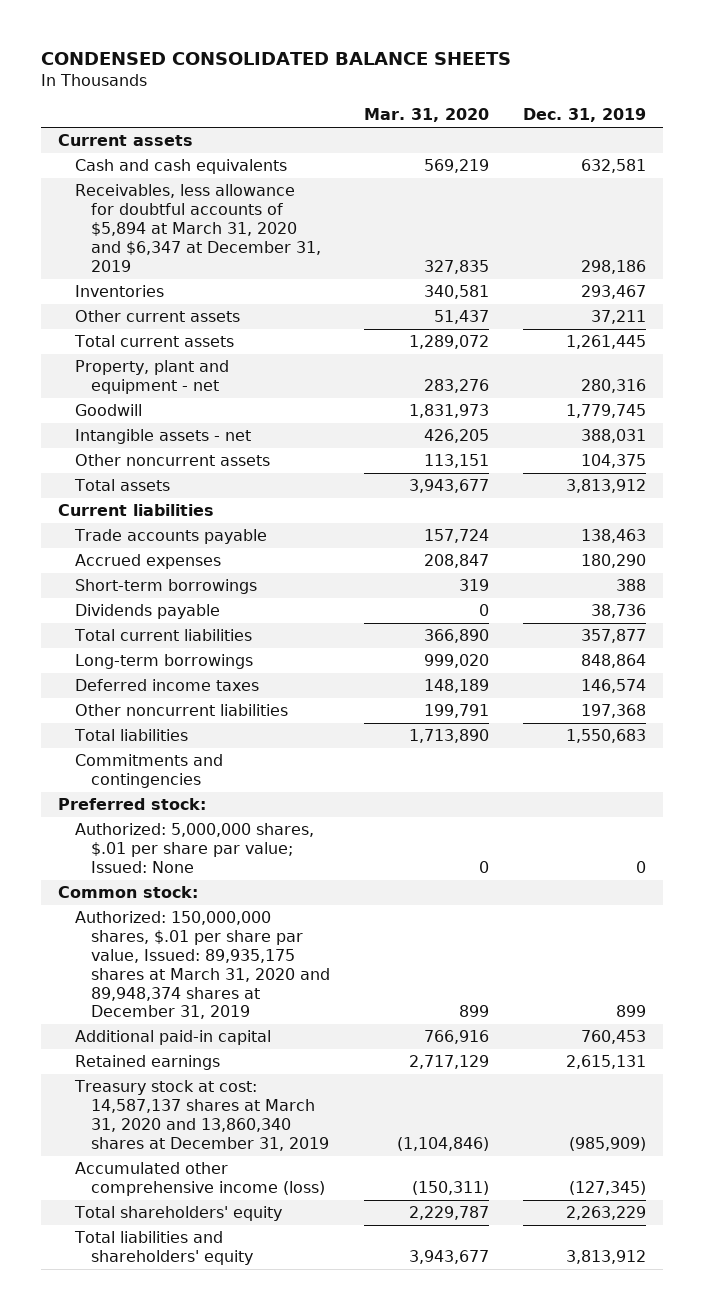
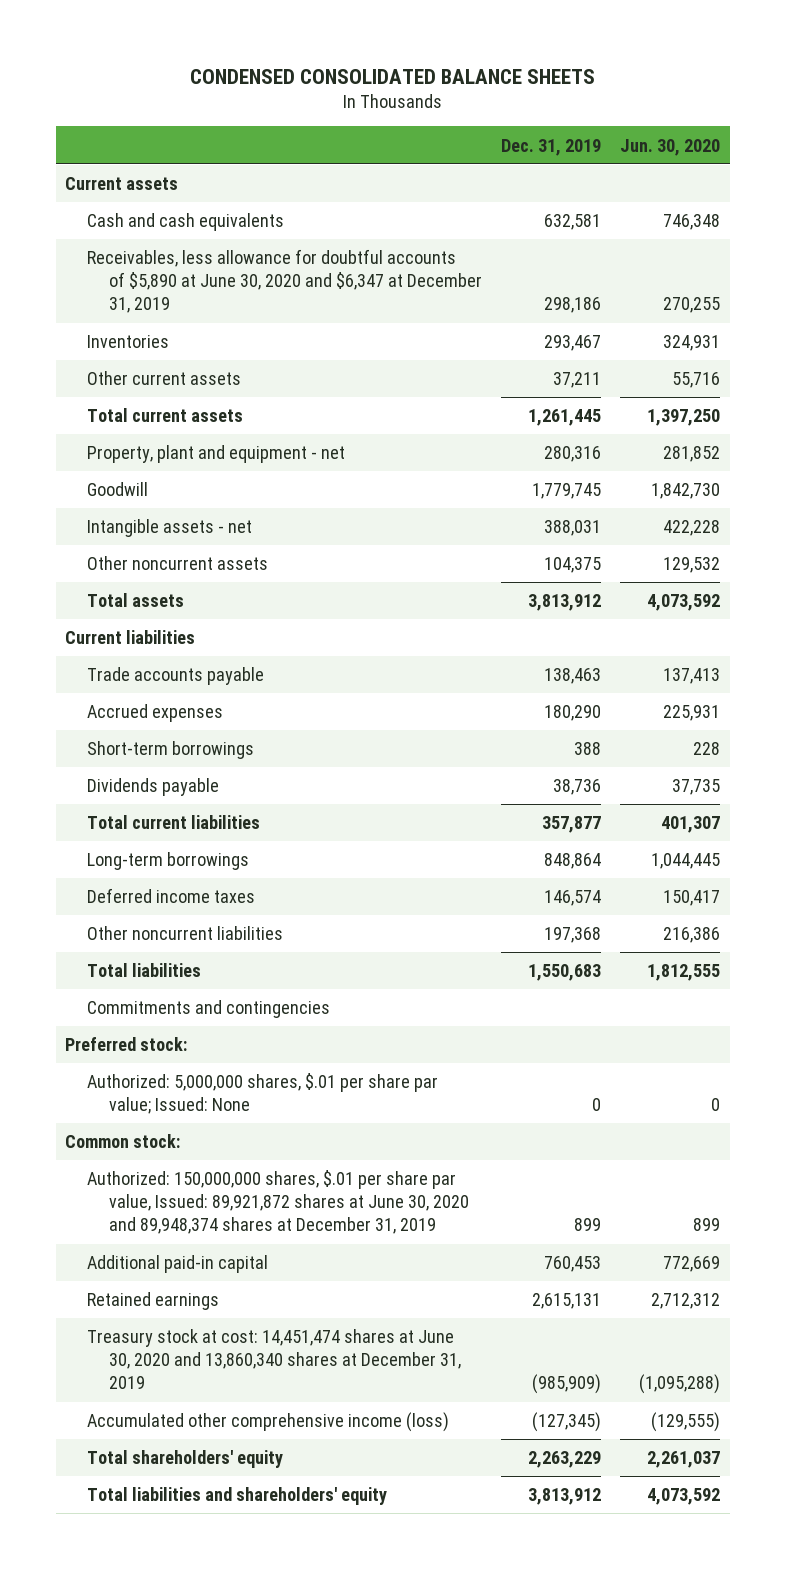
- | Mar. 31, 2020 | Dec. 31, 2019
+ | Dec. 31, 2019 | Jun. 30, 2020
- Receivables, less allowance for doubtful accounts of $5,894 at March 31, 2020 and $6,347 at December 31, 2019 | 327,835 | 298,186
+ Receivables, less allowance for doubtful accounts of $5,890 at June 30, 2020 and $6,347 at December 31, 2019 | 298,186 | 270,255
- Authorized: 150,000,000 shares, $.01 per share par value, Issued: 89,935,175 shares at March 31, 2020 and 89,948,374 shares at December 31, 2019 | 899 | 899
+ Authorized: 150,000,000 shares, $.01 per share par value, Issued: 89,921,872 shares at June 30, 2020 and 89,948,374 shares at December 31, 2019 | 899 | 899
- Treasury stock at cost: 14,587,137 shares at March 31, 2020 and 13,860,340 shares at December 31, 2019 | (1,104,846) | (985,909)
+ Treasury stock at cost: 14,451,474 shares at June 30, 2020 and 13,860,340 shares at December 31, 2019 | (985,909) | (1,095,288)

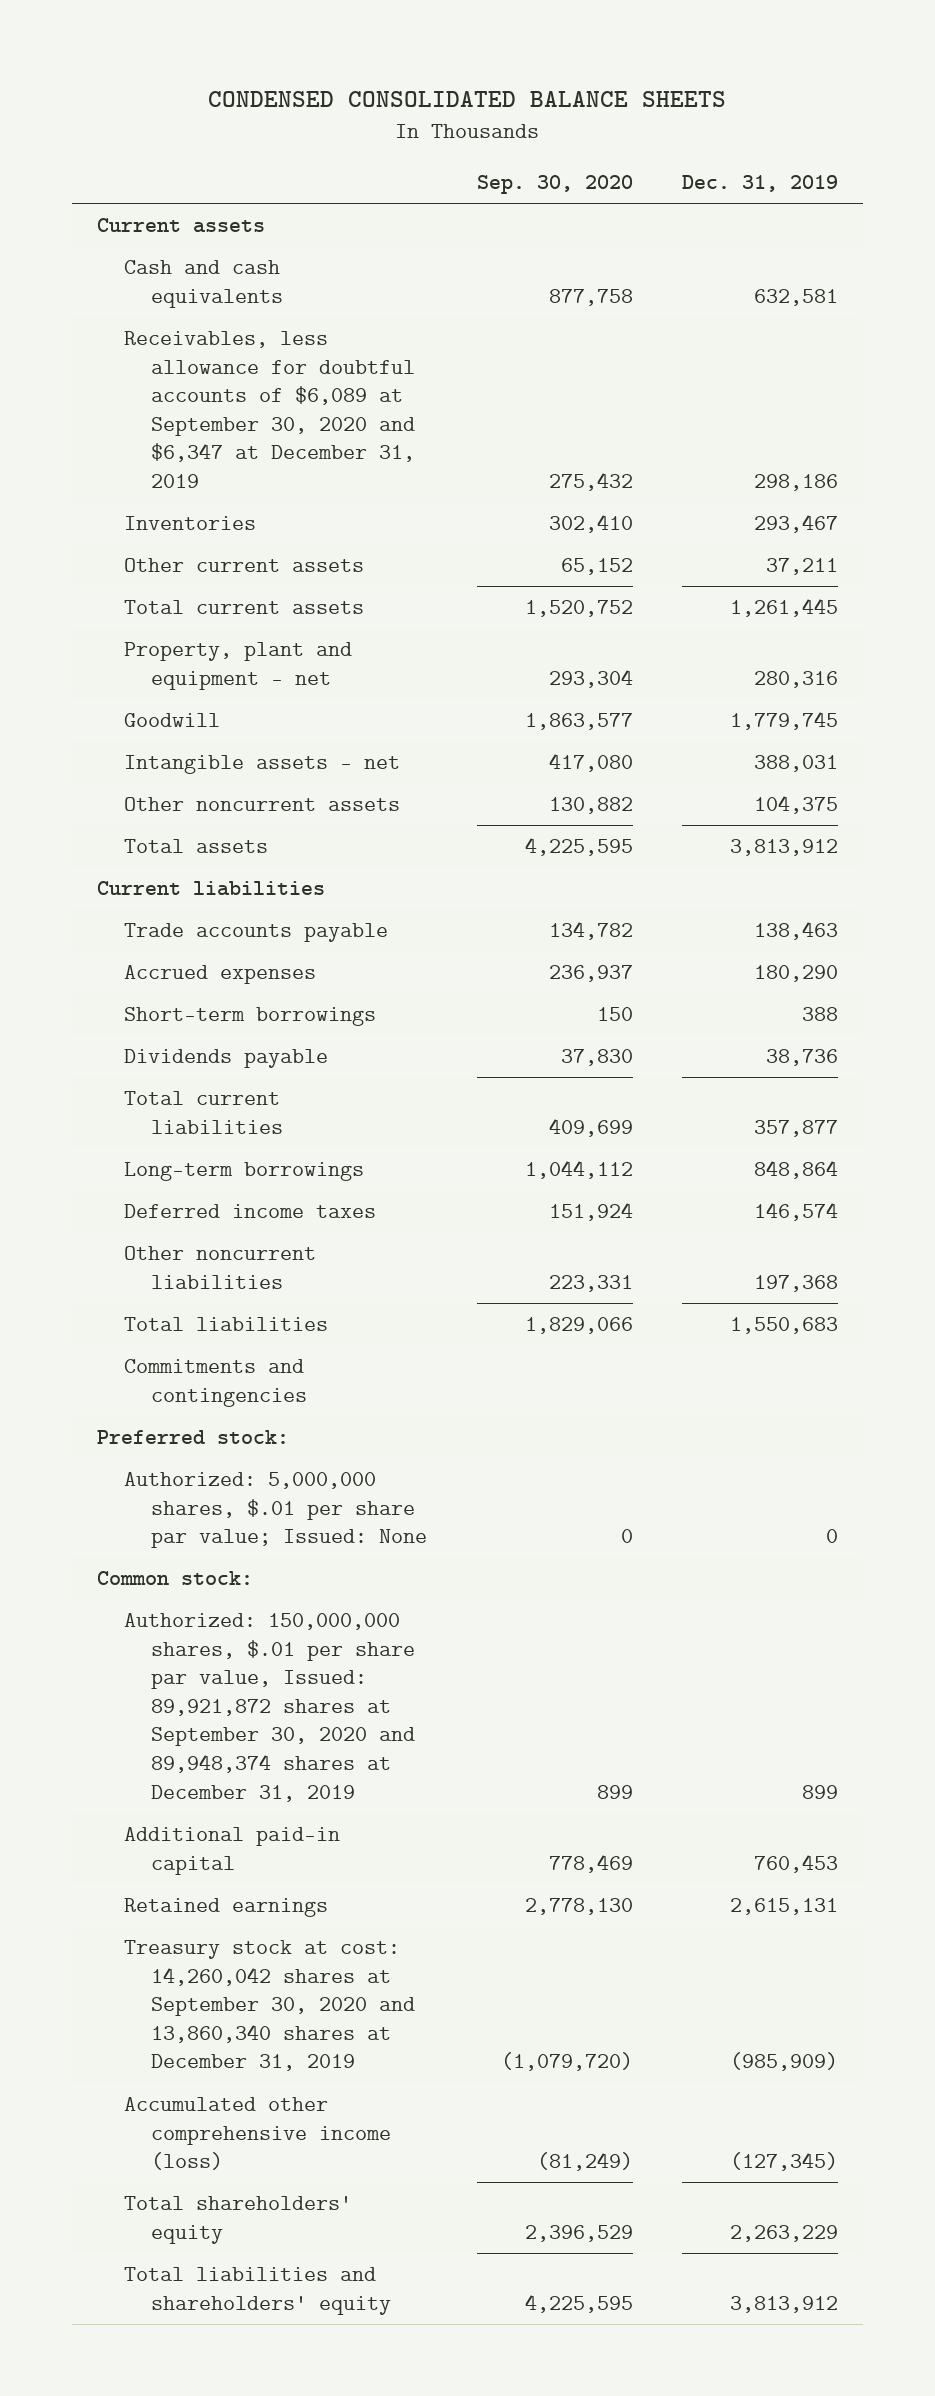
- | Dec. 31, 2019 | Jun. 30, 2020
+ | Sep. 30, 2020 | Dec. 31, 2019
- Receivables, less allowance for doubtful accounts of $5,890 at June 30, 2020 and $6,347 at December 31, 2019 | 298,186 | 270,255
+ Receivables, less allowance for doubtful accounts of $6,089 at September 30, 2020 and $6,347 at December 31, 2019 | 275,432 | 298,186
- Authorized: 150,000,000 shares, $.01 per share par value, Issued: 89,921,872 shares at June 30, 2020 and 89,948,374 shares at December 31, 2019 | 899 | 899
+ Authorized: 150,000,000 shares, $.01 per share par value, Issued: 89,921,872 shares at September 30, 2020 and 89,948,374 shares at December 31, 2019 | 899 | 899
- Treasury stock at cost: 14,451,474 shares at June 30, 2020 and 13,860,340 shares at December 31, 2019 | (985,909) | (1,095,288)
+ Treasury stock at cost: 14,260,042 shares at September 30, 2020 and 13,860,340 shares at December 31, 2019 | (1,079,720) | (985,909)

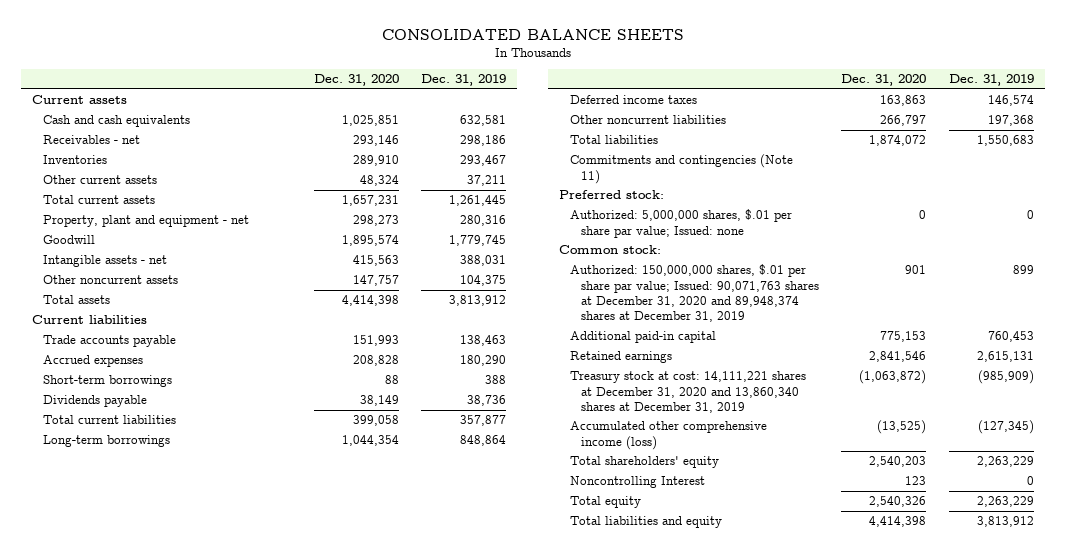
- CONDENSED CONSOLIDATED BALANCE SHEETS
+ CONSOLIDATED BALANCE SHEETS
- | Sep. 30, 2020 | Dec. 31, 2019
+ | Dec. 31, 2020 | Dec. 31, 2019
- Receivables, less allowance for doubtful accounts of $6,089 at September 30, 2020 and $6,347 at December 31, 2019 | 275,432 | 298,186
+ Receivables - net | 293,146 | 298,186
- Commitments and contingencies
+ Commitments and contingencies (Note 11)
- Authorized: 5,000,000 shares, $.01 per share par value; Issued: None | 0 | 0
+ Authorized: 5,000,000 shares, $.01 per share par value; Issued: none | 0 | 0
- Authorized: 150,000,000 shares, $.01 per share par value, Issued: 89,921,872 shares at September 30, 2020 and 89,948,374 shares at December 31, 2019 | 899 | 899
+ Authorized: 150,000,000 shares, $.01 per share par value; Issued: 90,071,763 shares at December 31, 2020 and 89,948,374 shares at December 31, 2019 | 901 | 899
- Treasury stock at cost: 14,260,042 shares at September 30, 2020 and 13,860,340 shares at December 31, 2019 | (1,079,720) | (985,909)
+ Treasury stock at cost: 14,111,221 shares at December 31, 2020 and 13,860,340 shares at December 31, 2019 | (1,063,872) | (985,909)
- Total liabilities and shareholders' equity | 4,225,595 | 3,813,912
+ Noncontrolling Interest | 123 | 0
+ Total equity | 2,540,326 | 2,263,229
+ Total liabilities and equity | 4,414,398 | 3,813,912

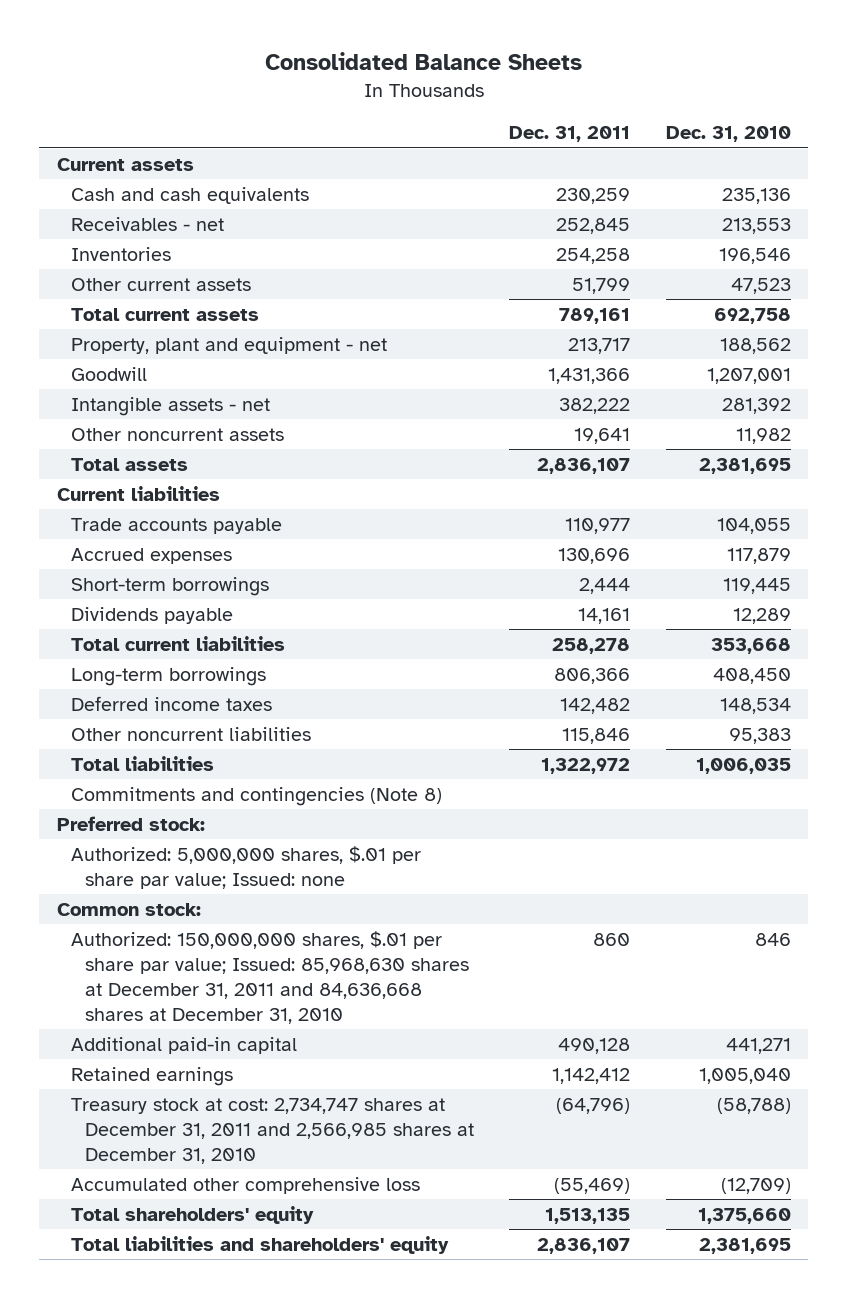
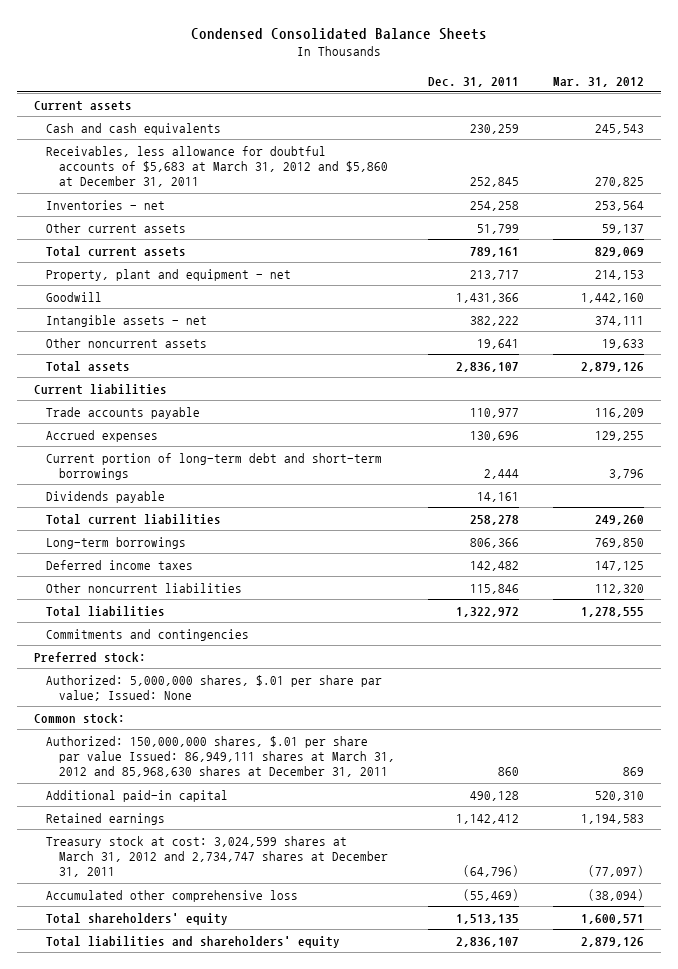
- Consolidated Balance Sheets
+ Condensed Consolidated Balance Sheets
- | Dec. 31, 2011 | Dec. 31, 2010
+ | Dec. 31, 2011 | Mar. 31, 2012
- Receivables - net | 252,845 | 213,553
- Inventories | 254,258 | 196,546
+ Receivables, less allowance for doubtful accounts of $5,683 at March 31, 2012 and $5,860 at December 31, 2011 | 252,845 | 270,825
+ Inventories - net | 254,258 | 253,564
- Short-term borrowings | 2,444 | 119,445
+ Current portion of long-term debt and short-term borrowings | 2,444 | 3,796
- Commitments and contingencies (Note 8)
+ Commitments and contingencies
- Authorized: 5,000,000 shares, $.01 per share par value; Issued: none
+ Authorized: 5,000,000 shares, $.01 per share par value; Issued: None
- Authorized: 150,000,000 shares, $.01 per share par value; Issued: 85,968,630 shares at December 31, 2011 and 84,636,668 shares at December 31, 2010 | 860 | 846
+ Authorized: 150,000,000 shares, $.01 per share par value Issued: 86,949,111 shares at March 31, 2012 and 85,968,630 shares at December 31, 2011 | 860 | 869
- Treasury stock at cost: 2,734,747 shares at December 31, 2011 and 2,566,985 shares at December 31, 2010 | (64,796) | (58,788)
+ Treasury stock at cost: 3,024,599 shares at March 31, 2012 and 2,734,747 shares at December 31, 2011 | (64,796) | (77,097)

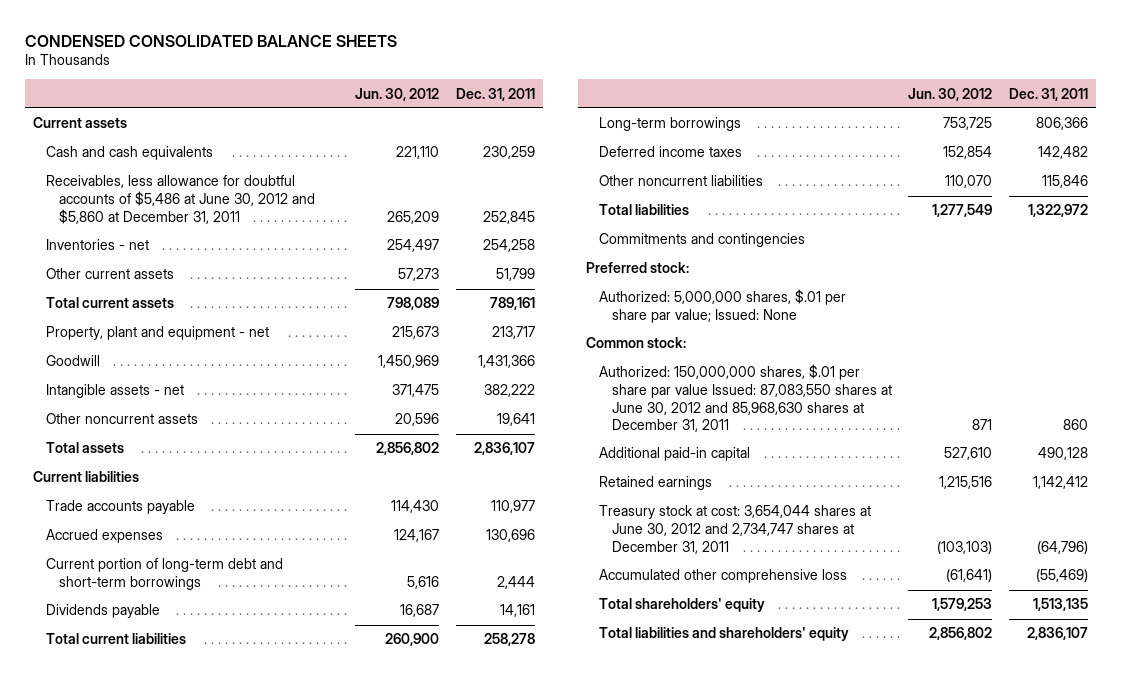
- Condensed Consolidated Balance Sheets
+ CONDENSED CONSOLIDATED BALANCE SHEETS
- | Dec. 31, 2011 | Mar. 31, 2012
+ | Jun. 30, 2012 | Dec. 31, 2011
- Receivables, less allowance for doubtful accounts of $5,683 at March 31, 2012 and $5,860 at December 31, 2011 | 252,845 | 270,825
+ Receivables, less allowance for doubtful accounts of $5,486 at June 30, 2012 and $5,860 at December 31, 2011 | 265,209 | 252,845
- Authorized: 150,000,000 shares, $.01 per share par value Issued: 86,949,111 shares at March 31, 2012 and 85,968,630 shares at December 31, 2011 | 860 | 869
+ Authorized: 150,000,000 shares, $.01 per share par value Issued: 87,083,550 shares at June 30, 2012 and 85,968,630 shares at December 31, 2011 | 871 | 860
- Treasury stock at cost: 3,024,599 shares at March 31, 2012 and 2,734,747 shares at December 31, 2011 | (64,796) | (77,097)
+ Treasury stock at cost: 3,654,044 shares at June 30, 2012 and 2,734,747 shares at December 31, 2011 | (103,103) | (64,796)

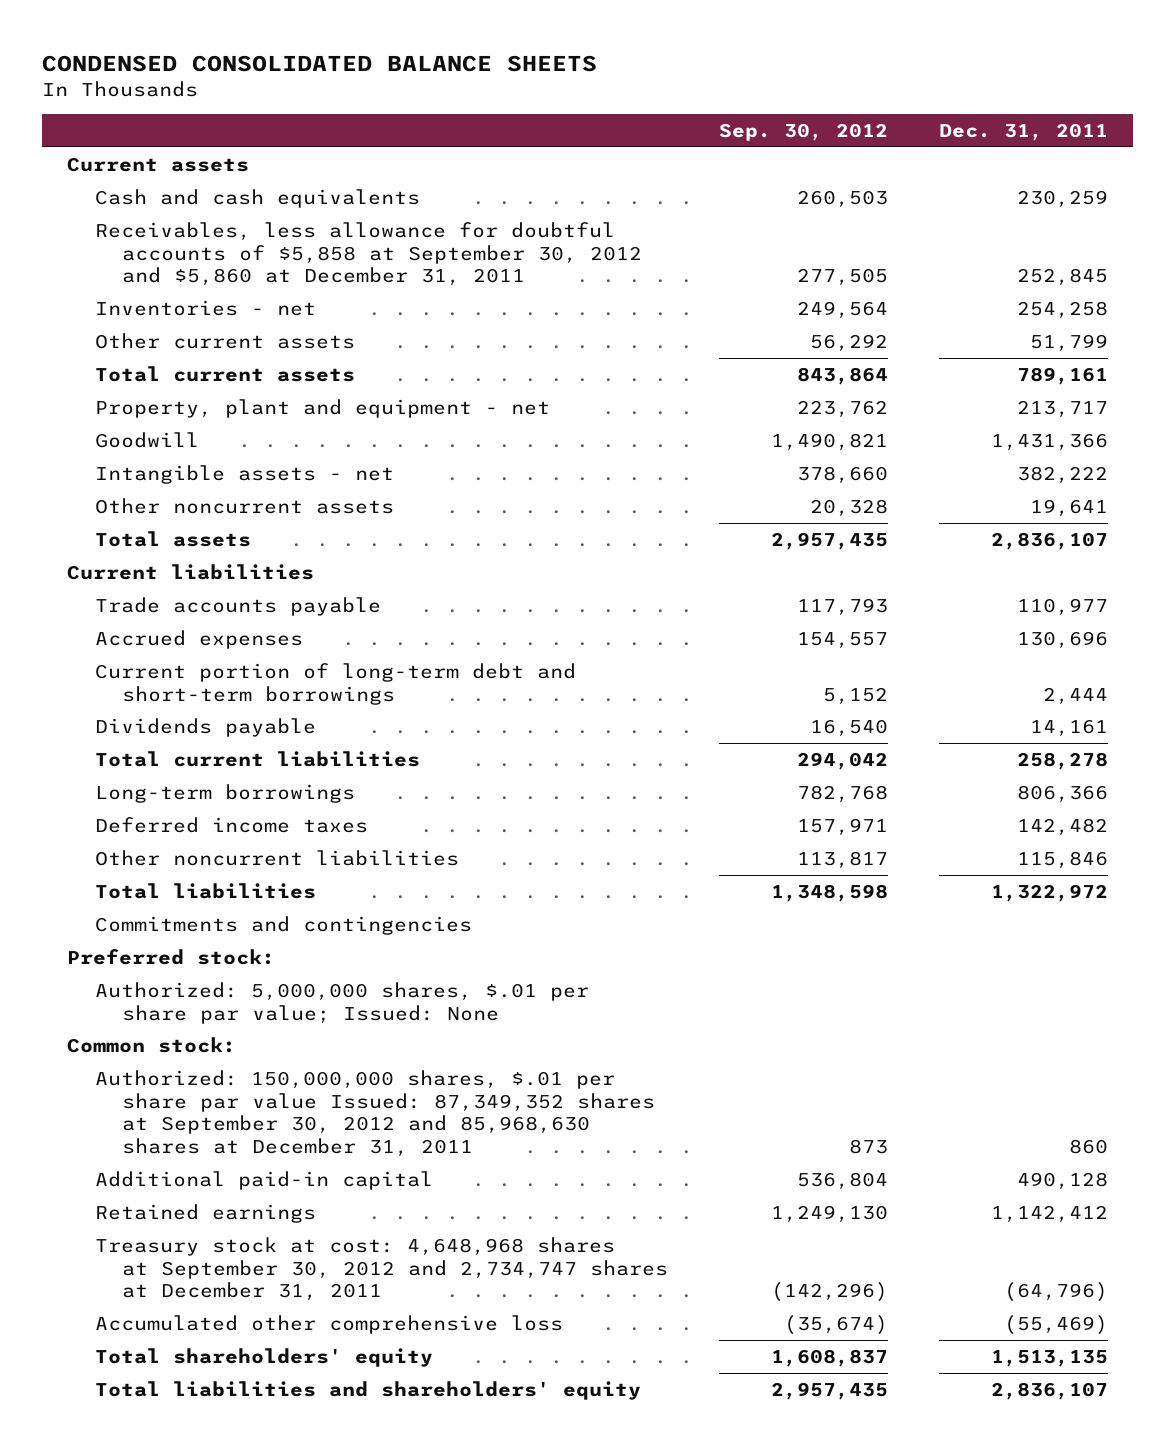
- | Jun. 30, 2012 | Dec. 31, 2011
+ | Sep. 30, 2012 | Dec. 31, 2011
- Receivables, less allowance for doubtful accounts of $5,486 at June 30, 2012 and $5,860 at December 31, 2011 | 265,209 | 252,845
+ Receivables, less allowance for doubtful accounts of $5,858 at September 30, 2012 and $5,860 at December 31, 2011 | 277,505 | 252,845
- Authorized: 150,000,000 shares, $.01 per share par value Issued: 87,083,550 shares at June 30, 2012 and 85,968,630 shares at December 31, 2011 | 871 | 860
+ Authorized: 150,000,000 shares, $.01 per share par value Issued: 87,349,352 shares at September 30, 2012 and 85,968,630 shares at December 31, 2011 | 873 | 860
- Treasury stock at cost: 3,654,044 shares at June 30, 2012 and 2,734,747 shares at December 31, 2011 | (103,103) | (64,796)
+ Treasury stock at cost: 4,648,968 shares at September 30, 2012 and 2,734,747 shares at December 31, 2011 | (142,296) | (64,796)

